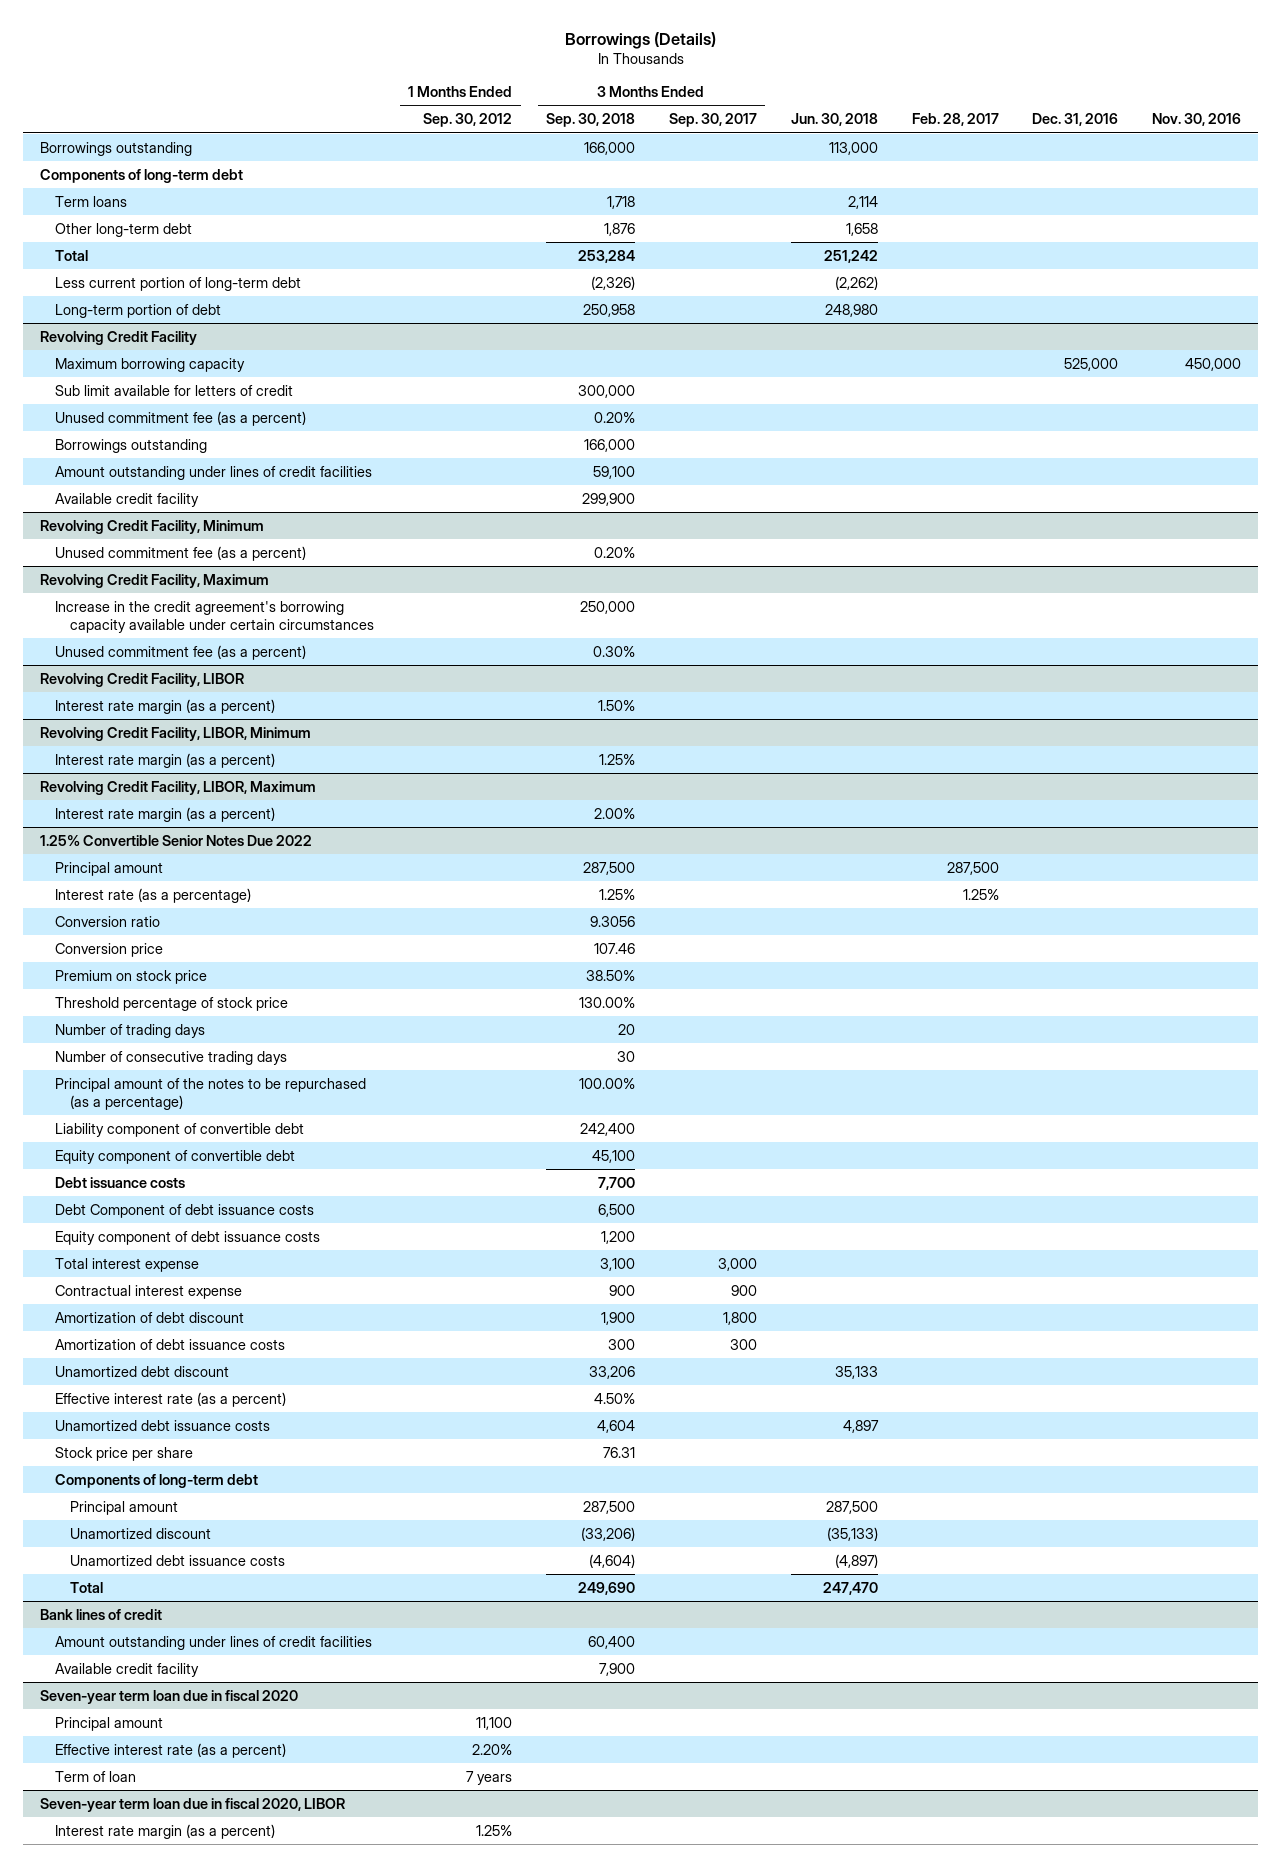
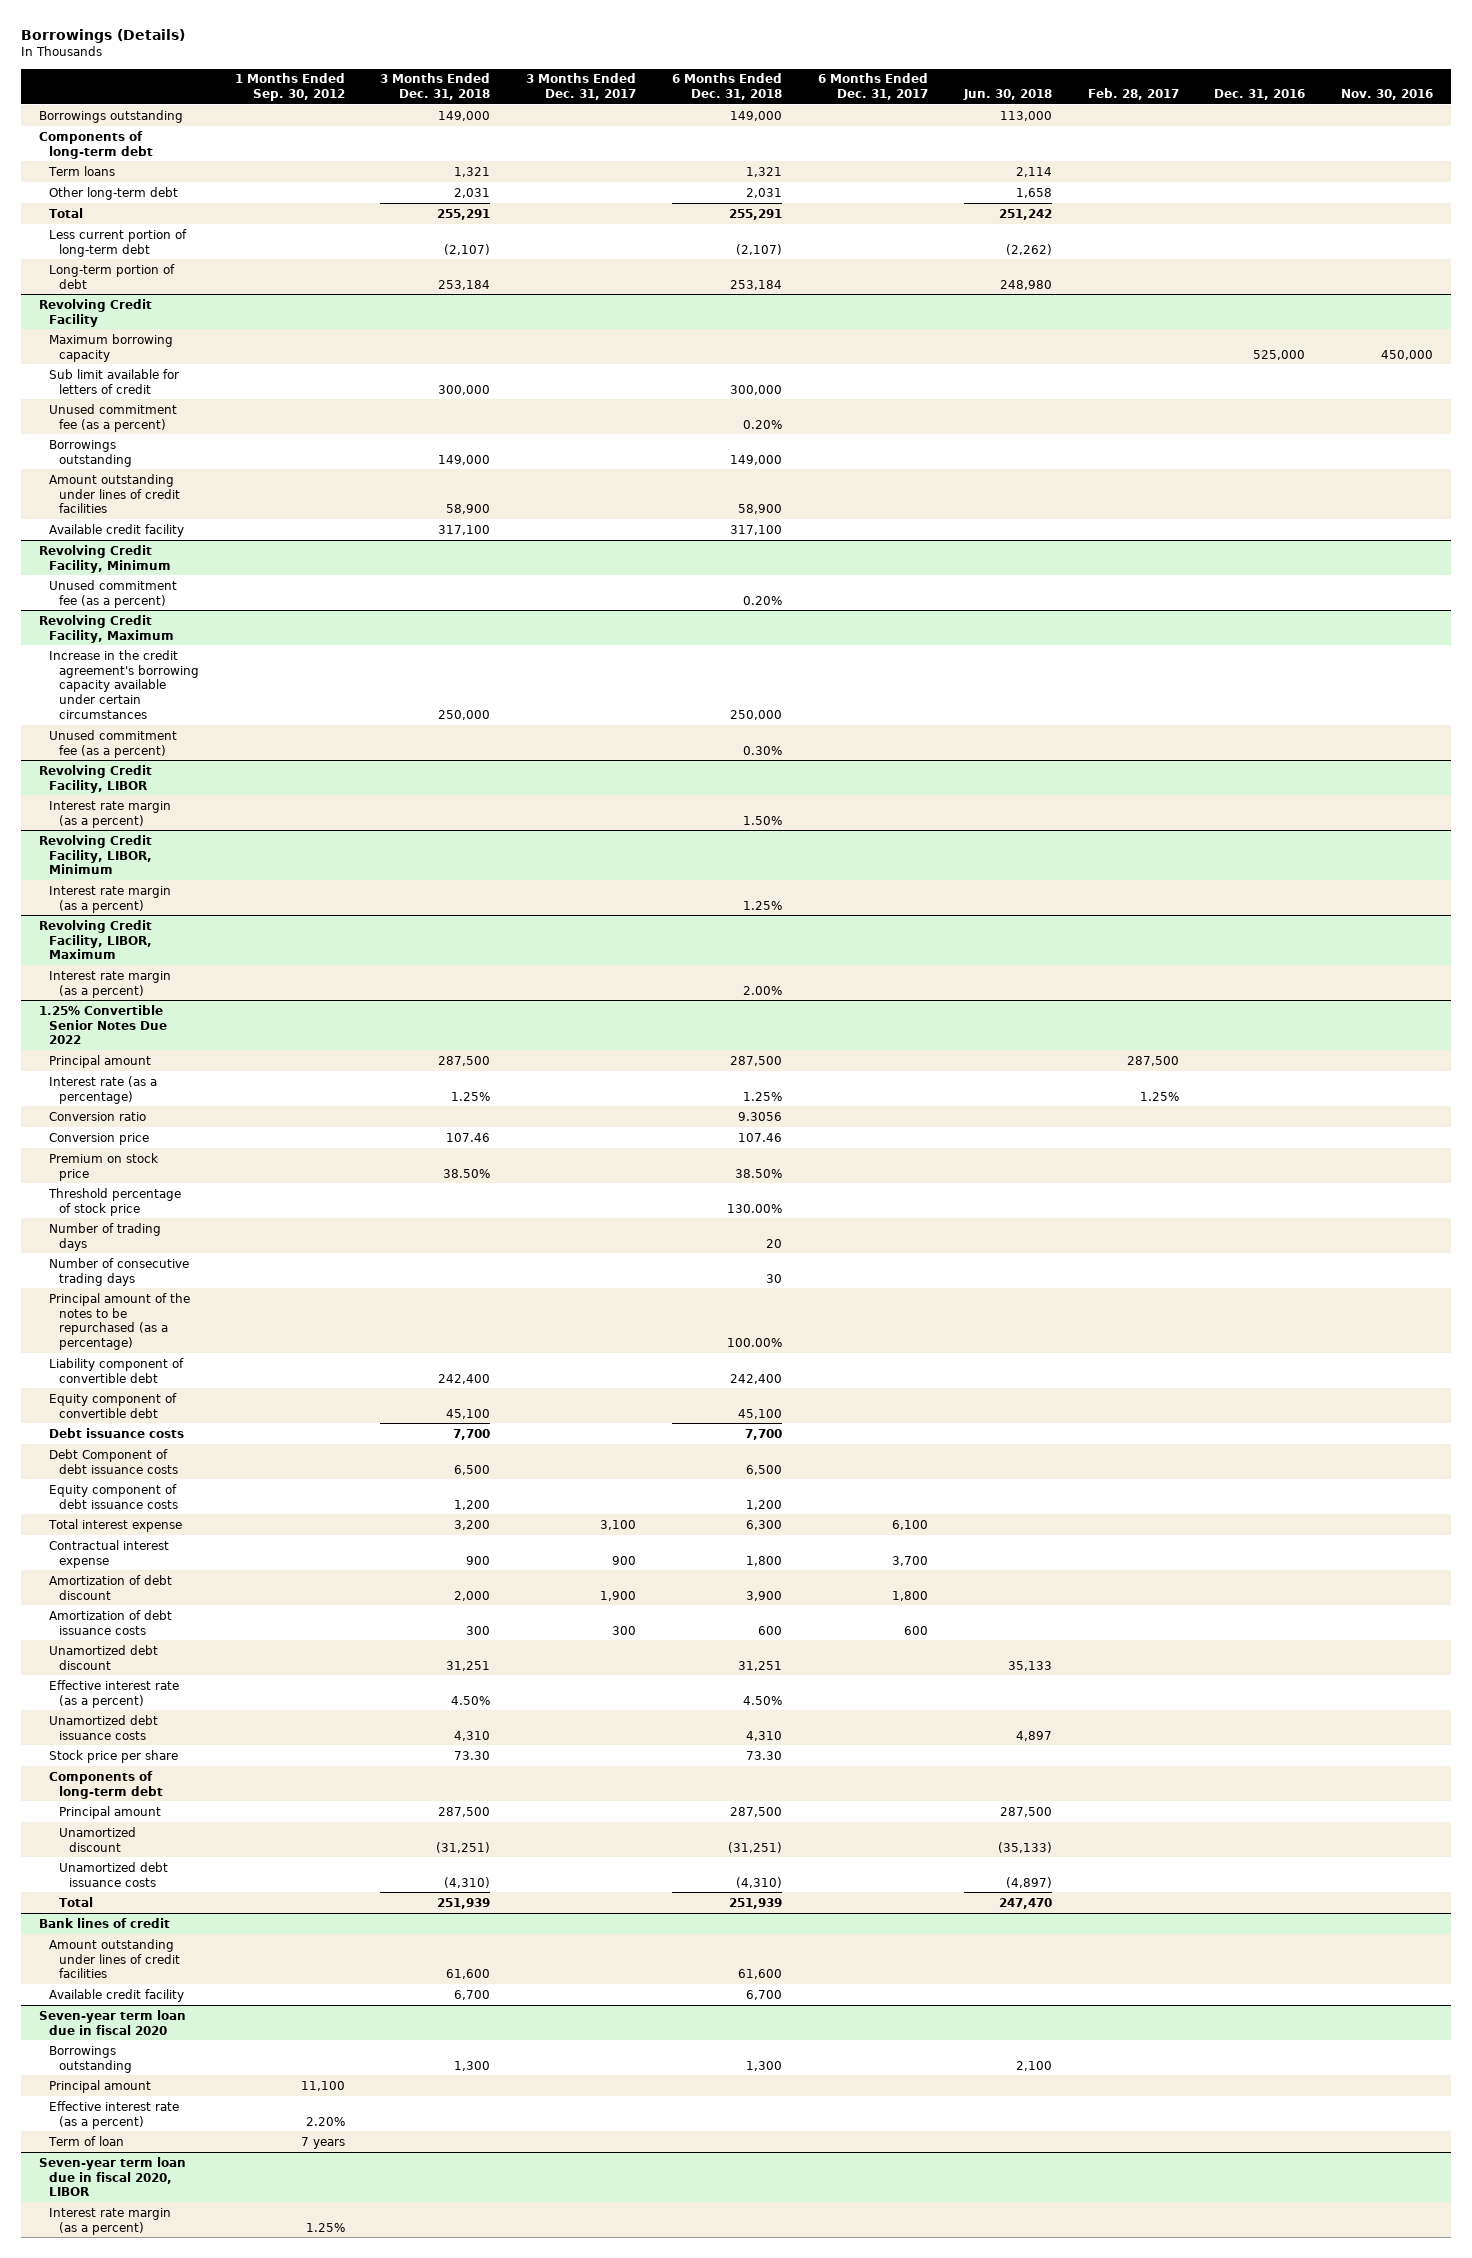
- | 1 Months Ended Sep. 30, 2012 | 3 Months Ended Sep. 30, 2018 | 3 Months Ended Sep. 30, 2017 | Jun. 30, 2018 | Feb. 28, 2017 | Dec. 31, 2016 | Nov. 30, 2016
+ | 1 Months Ended Sep. 30, 2012 | 3 Months Ended Dec. 31, 2018 | 3 Months Ended Dec. 31, 2017 | 6 Months Ended Dec. 31, 2018 | 6 Months Ended Dec. 31, 2017 | Jun. 30, 2018 | Feb. 28, 2017 | Dec. 31, 2016 | Nov. 30, 2016
@ Seven-year term loan due in fiscal 2020
+ Borrowings outstanding | | 1,300 | | 1,300 | | 2,100 | | |

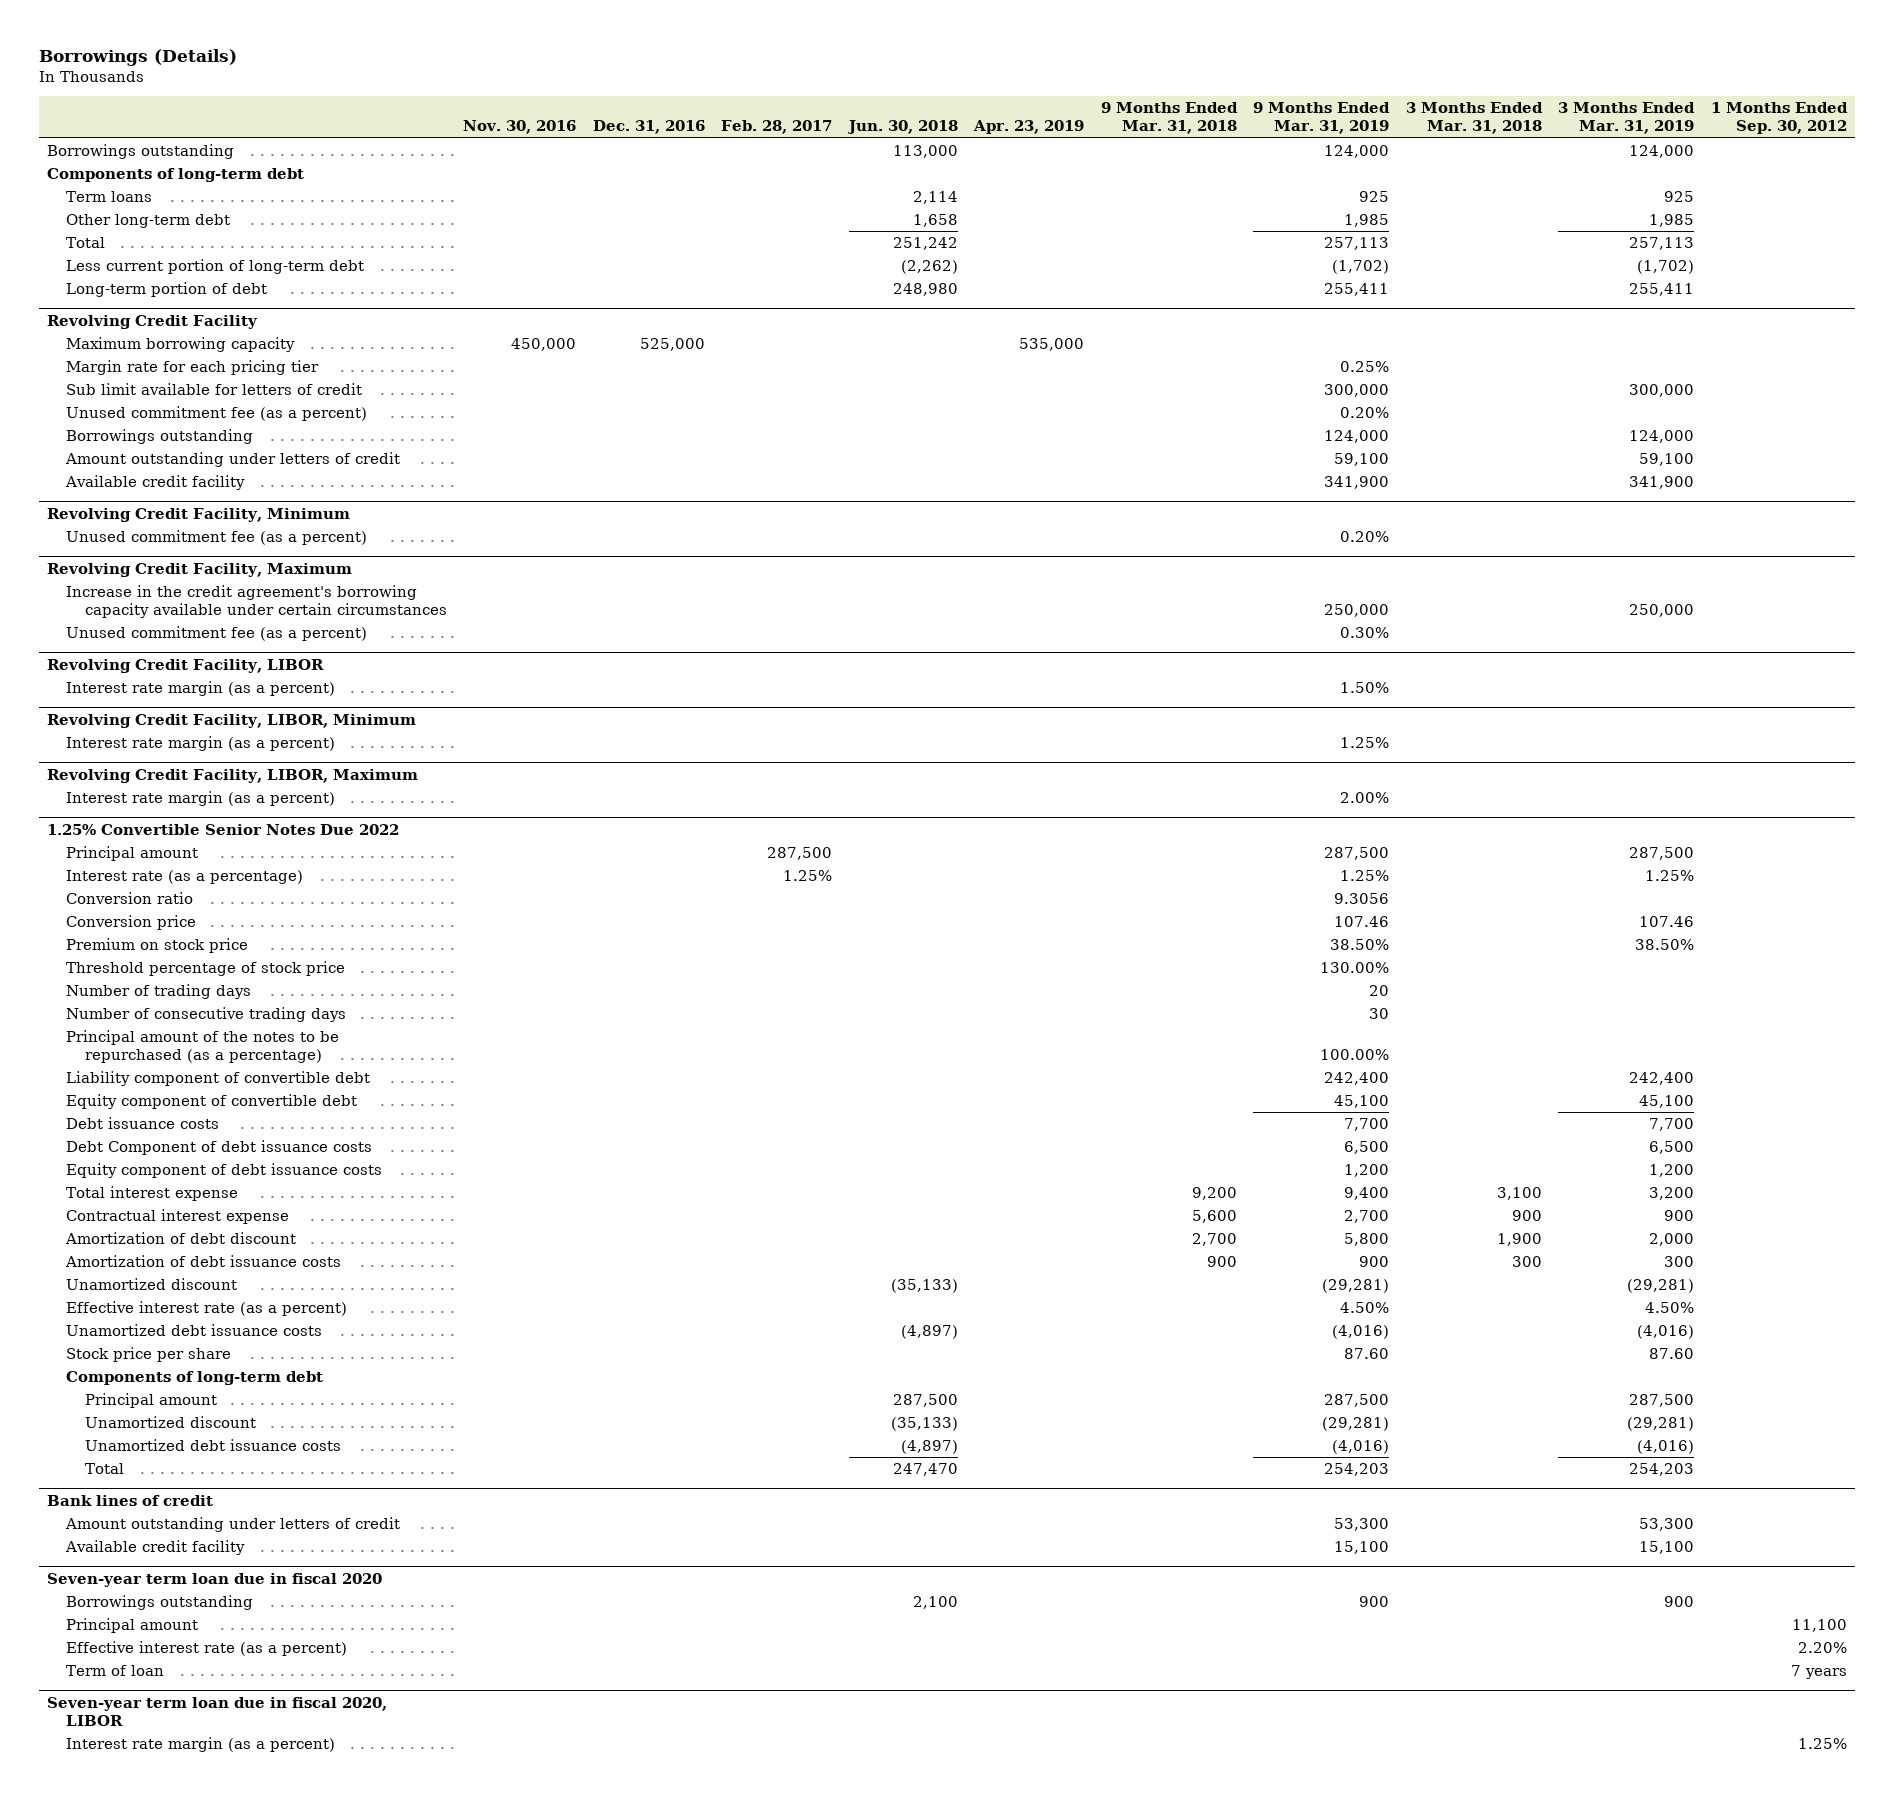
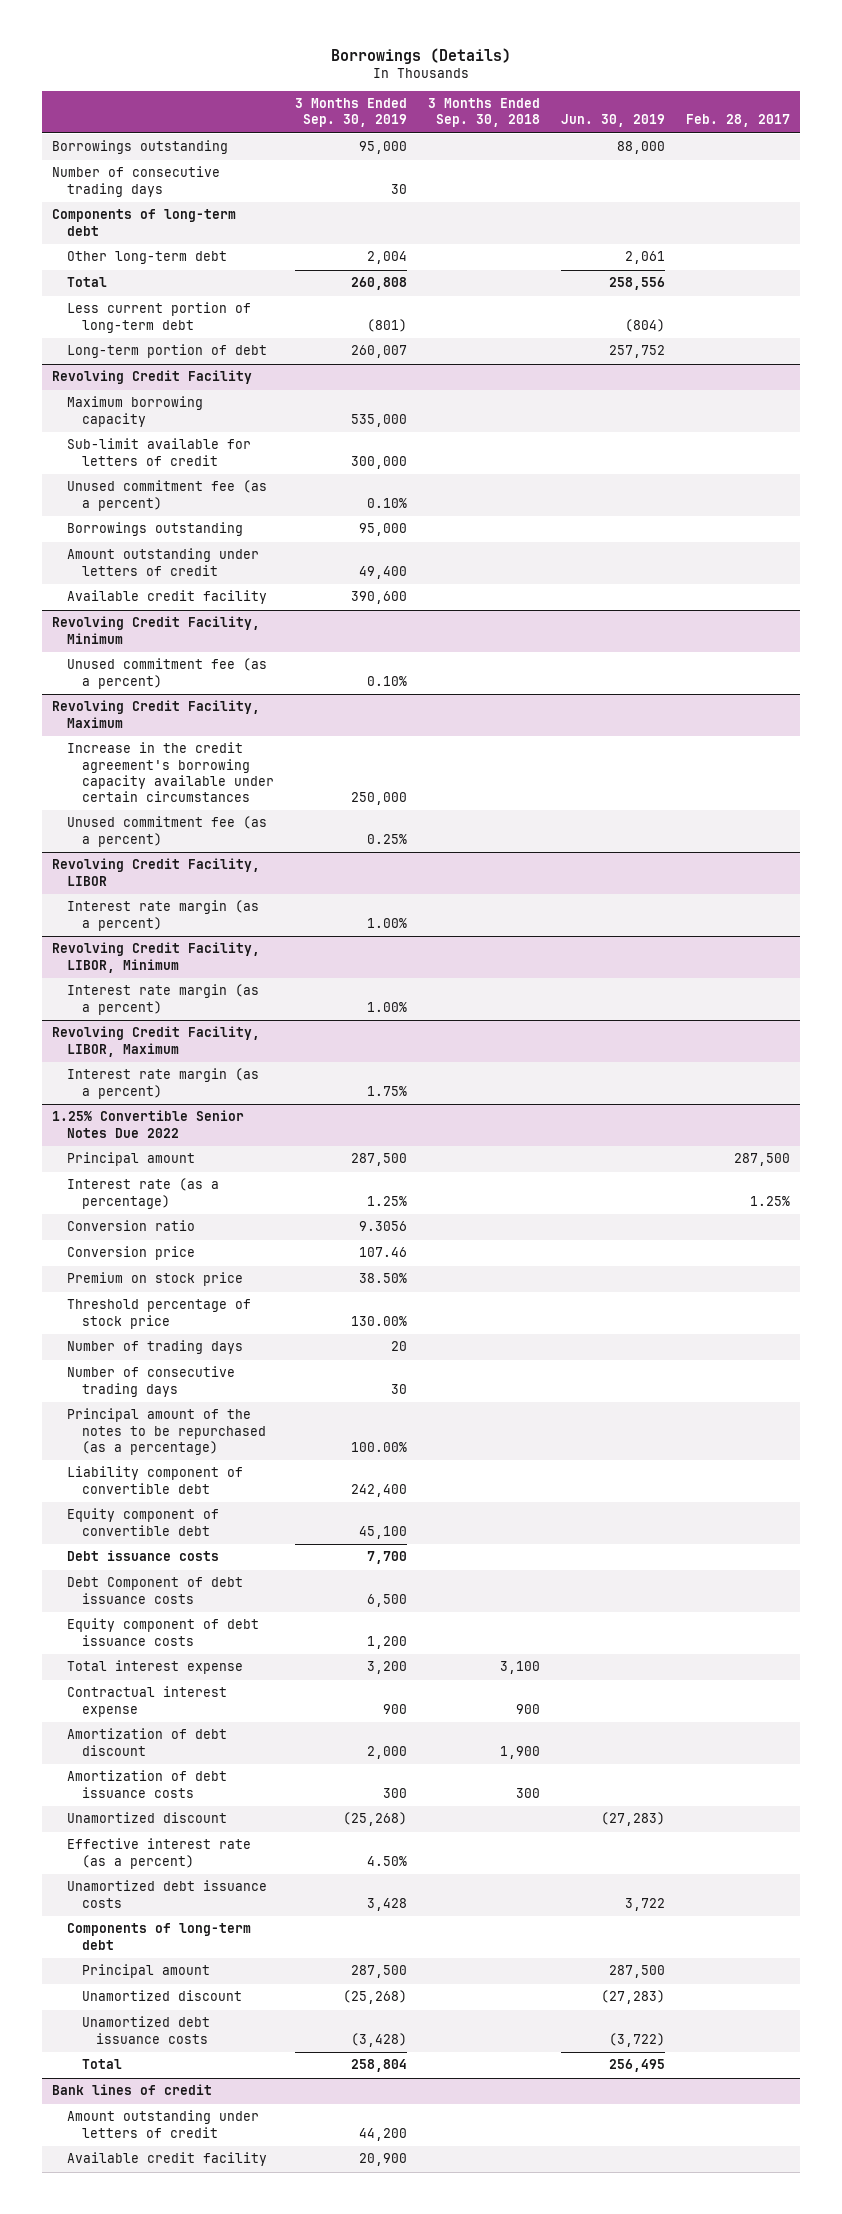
- | Nov. 30, 2016 | Dec. 31, 2016 | Feb. 28, 2017 | Jun. 30, 2018 | Apr. 23, 2019 | 9 Months Ended Mar. 31, 2018 | 9 Months Ended Mar. 31, 2019 | 3 Months Ended Mar. 31, 2018 | 3 Months Ended Mar. 31, 2019 | 1 Months Ended Sep. 30, 2012
+ | 3 Months Ended Sep. 30, 2019 | 3 Months Ended Sep. 30, 2018 | Jun. 30, 2019 | Feb. 28, 2017
+ Number of consecutive trading days | 30 | | |
- Term loans | | | | 2,114 | | | 925 | | 925 |
@ Revolving Credit Facility
- Margin rate for each pricing tier | | | | | | | 0.25% | | |
- Sub limit available for letters of credit | | | | | | | 300,000 | | 300,000 |
+ Sub-limit available for letters of credit | 300,000 | | |
@ 1.25% Convertible Senior Notes Due 2022
- Stock price per share | | | | | | | 87.60 | | 87.60 |
- Seven-year term loan due in fiscal 2020
- Borrowings outstanding | | | | 2,100 | | | 900 | | 900 |
- Principal amount | | | | | | | | | | 11,100
- Effective interest rate (as a percent) | | | | | | | | | | 2.20%
- Term of loan | | | | | | | | | | 7 years
- Seven-year term loan due in fiscal 2020, LIBOR
- Interest rate margin (as a percent) | | | | | | | | | | 1.25%

